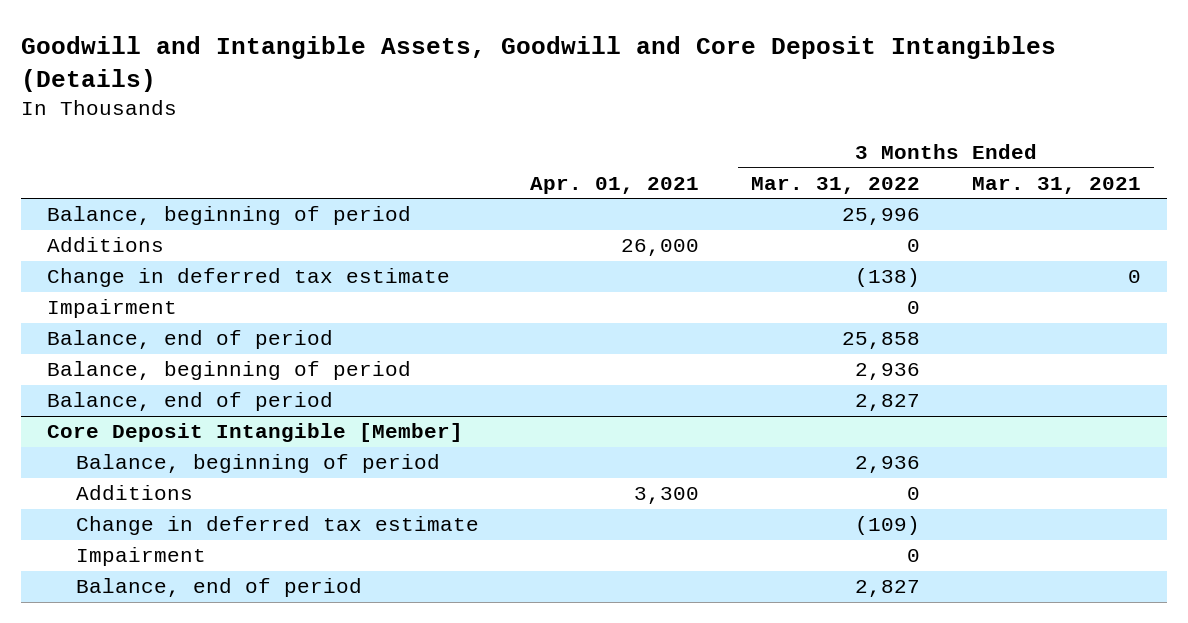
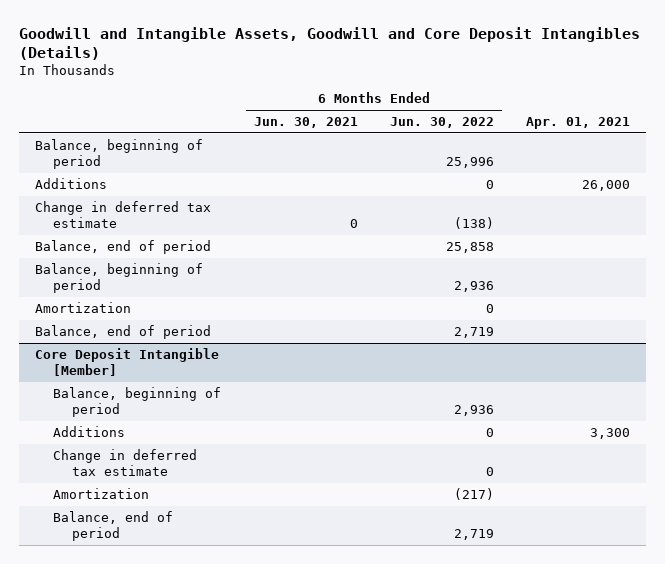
- | Apr. 01, 2021 | 3 Months Ended Mar. 31, 2022 | 3 Months Ended Mar. 31, 2021
+ | 6 Months Ended Jun. 30, 2021 | 6 Months Ended Jun. 30, 2022 | Apr. 01, 2021
- Impairment | | 0 |
+ Amortization | | 0 |
@ Core Deposit Intangible [Member]
- Impairment | | 0 |
+ Amortization | | (217) |

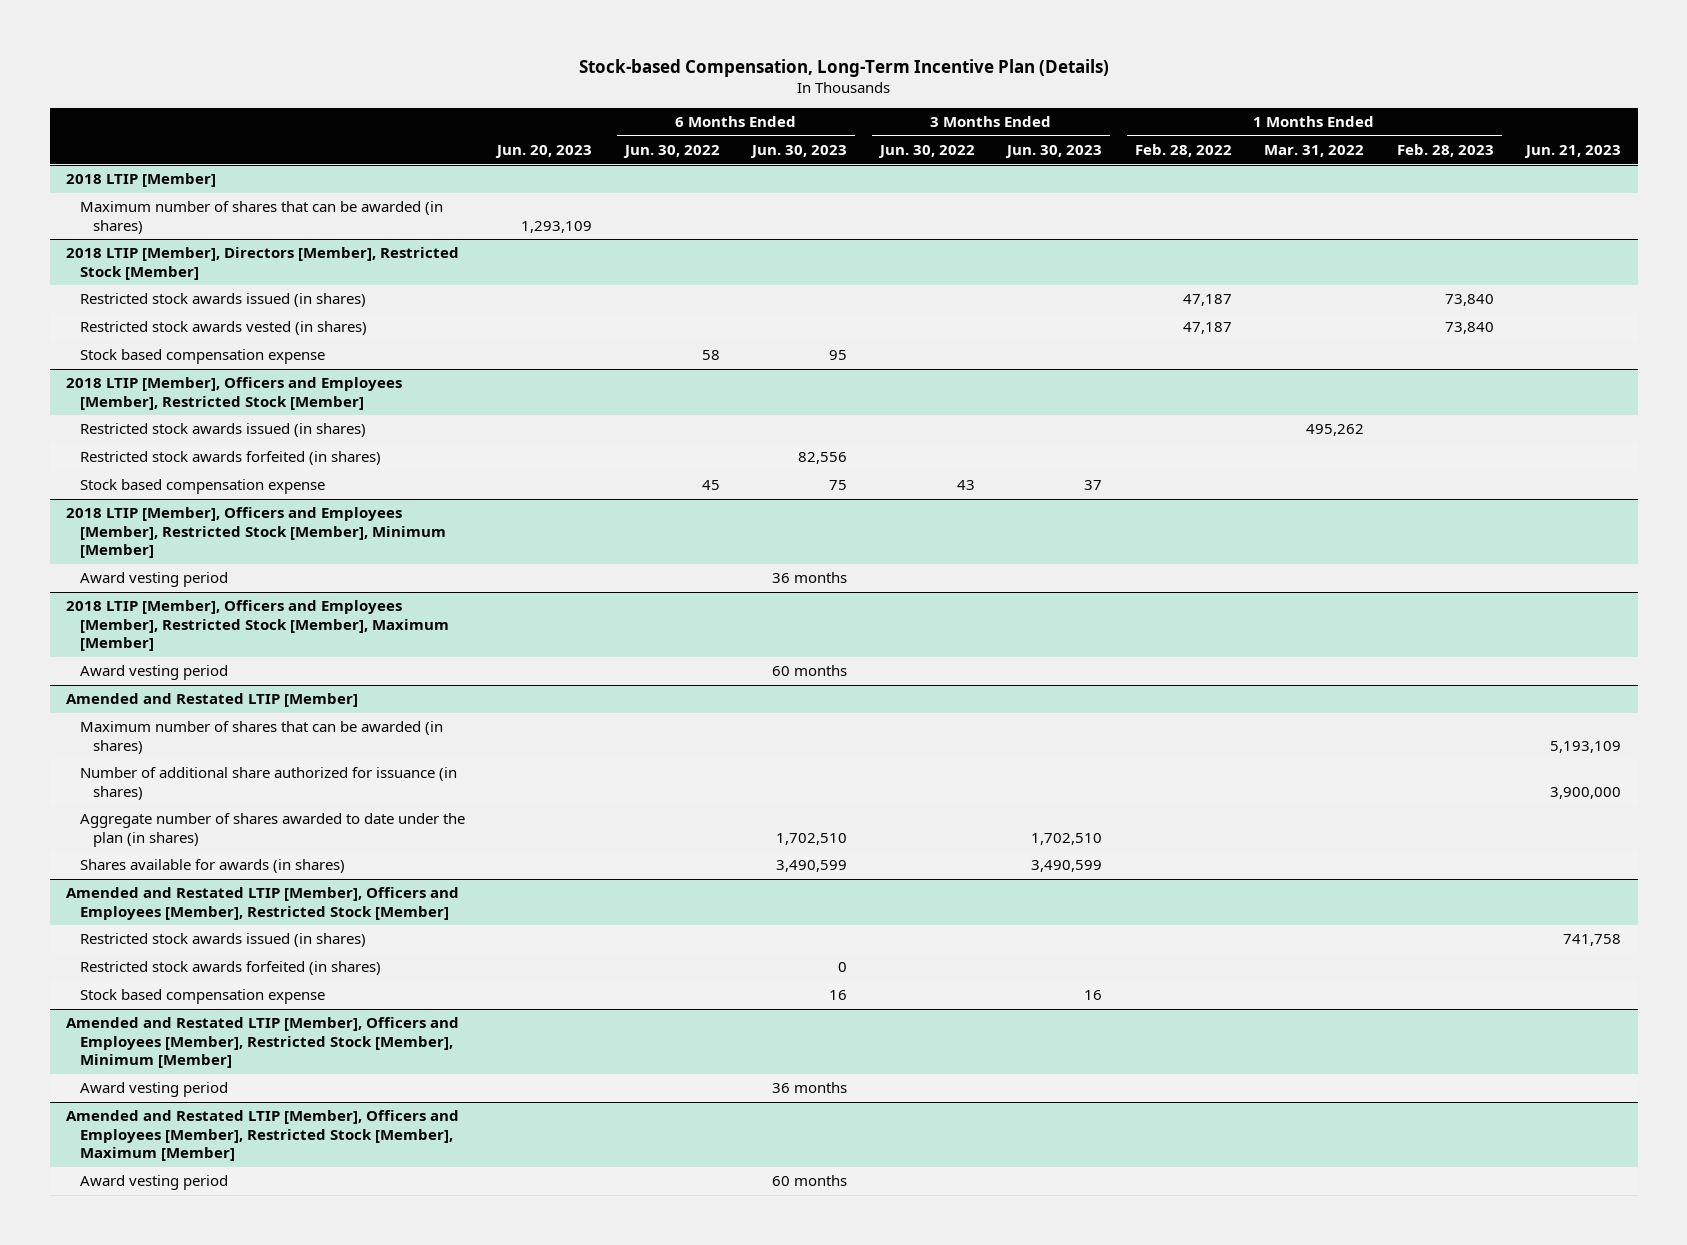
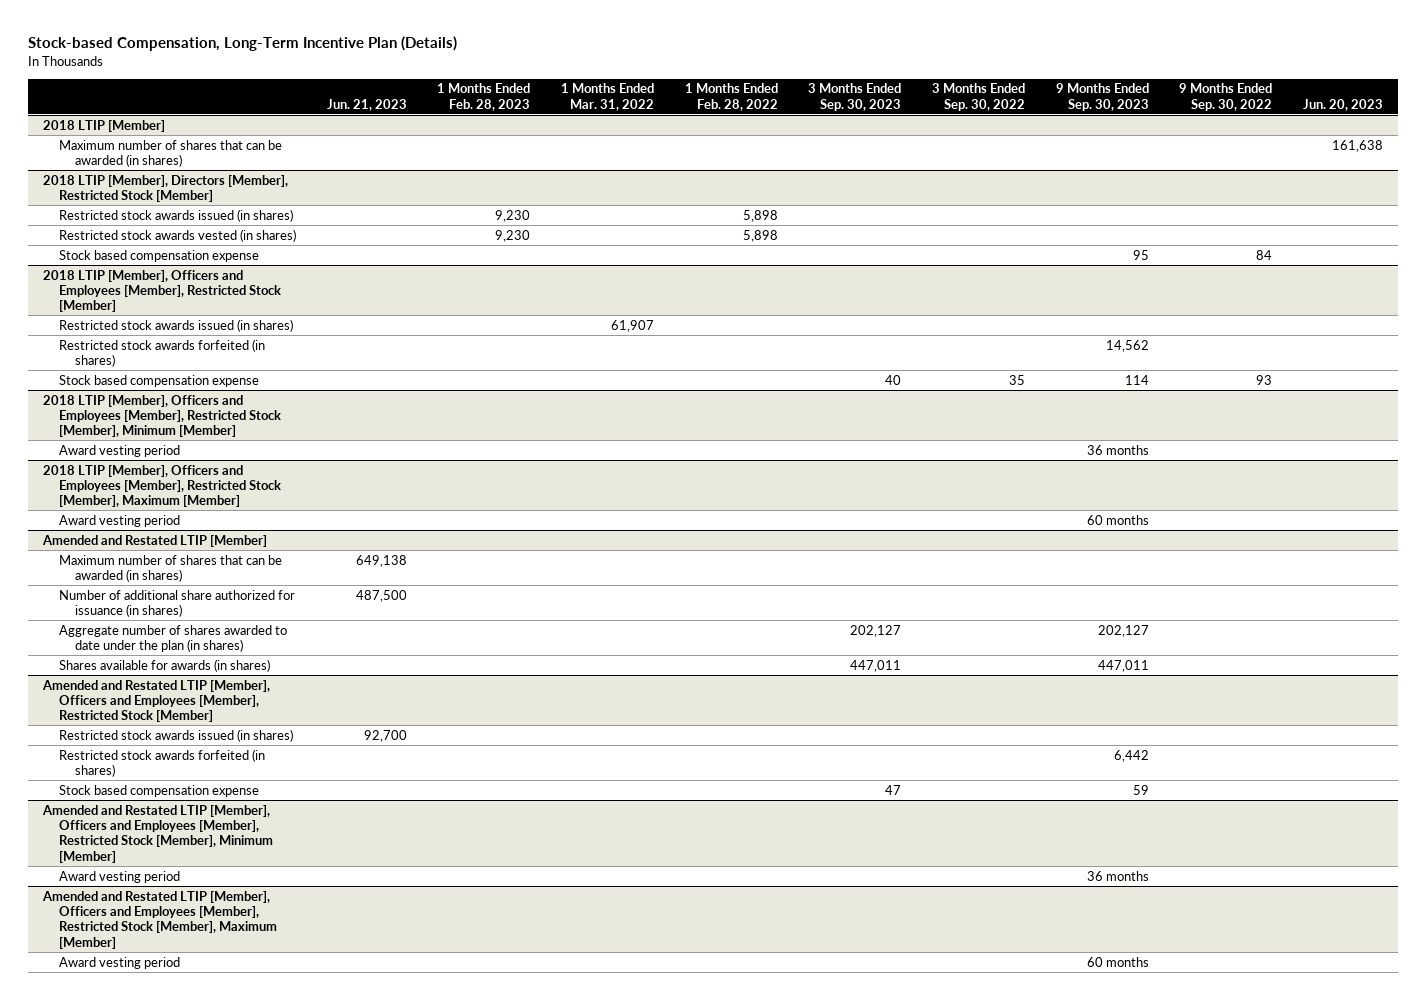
- | Jun. 20, 2023 | 6 Months Ended Jun. 30, 2022 | 6 Months Ended Jun. 30, 2023 | 3 Months Ended Jun. 30, 2022 | 3 Months Ended Jun. 30, 2023 | 1 Months Ended Feb. 28, 2022 | 1 Months Ended Mar. 31, 2022 | 1 Months Ended Feb. 28, 2023 | Jun. 21, 2023
+ | Jun. 21, 2023 | 1 Months Ended Feb. 28, 2023 | 1 Months Ended Mar. 31, 2022 | 1 Months Ended Feb. 28, 2022 | 3 Months Ended Sep. 30, 2023 | 3 Months Ended Sep. 30, 2022 | 9 Months Ended Sep. 30, 2023 | 9 Months Ended Sep. 30, 2022 | Jun. 20, 2023
@ 2018 LTIP [Member]
- Maximum number of shares that can be awarded (in shares) | 1,293,109 | | | | | | | |
+ Maximum number of shares that can be awarded (in shares) | | | | | | | | | 161,638
@ 2018 LTIP [Member], Directors [Member], Restricted Stock [Member]
- Restricted stock awards issued (in shares) | | | | | | 47,187 | | 73,840 |
- Restricted stock awards vested (in shares) | | | | | | 47,187 | | 73,840 |
+ Restricted stock awards issued (in shares) | | 9,230 | | 5,898 | | | | |
+ Restricted stock awards vested (in shares) | | 9,230 | | 5,898 | | | | |
@ 2018 LTIP [Member], Officers and Employees [Member], Restricted Stock [Member]
- Restricted stock awards issued (in shares) | | | | | | | 495,262 | |
+ Restricted stock awards issued (in shares) | | | 61,907 | | | | | |
@ Amended and Restated LTIP [Member]
- Maximum number of shares that can be awarded (in shares) | | | | | | | | | 5,193,109
- Number of additional share authorized for issuance (in shares) | | | | | | | | | 3,900,000
+ Maximum number of shares that can be awarded (in shares) | 649,138 | | | | | | | |
+ Number of additional share authorized for issuance (in shares) | 487,500 | | | | | | | |
@ Amended and Restated LTIP [Member], Officers and Employees [Member], Restricted Stock [Member]
- Restricted stock awards issued (in shares) | | | | | | | | | 741,758
+ Restricted stock awards issued (in shares) | 92,700 | | | | | | | |

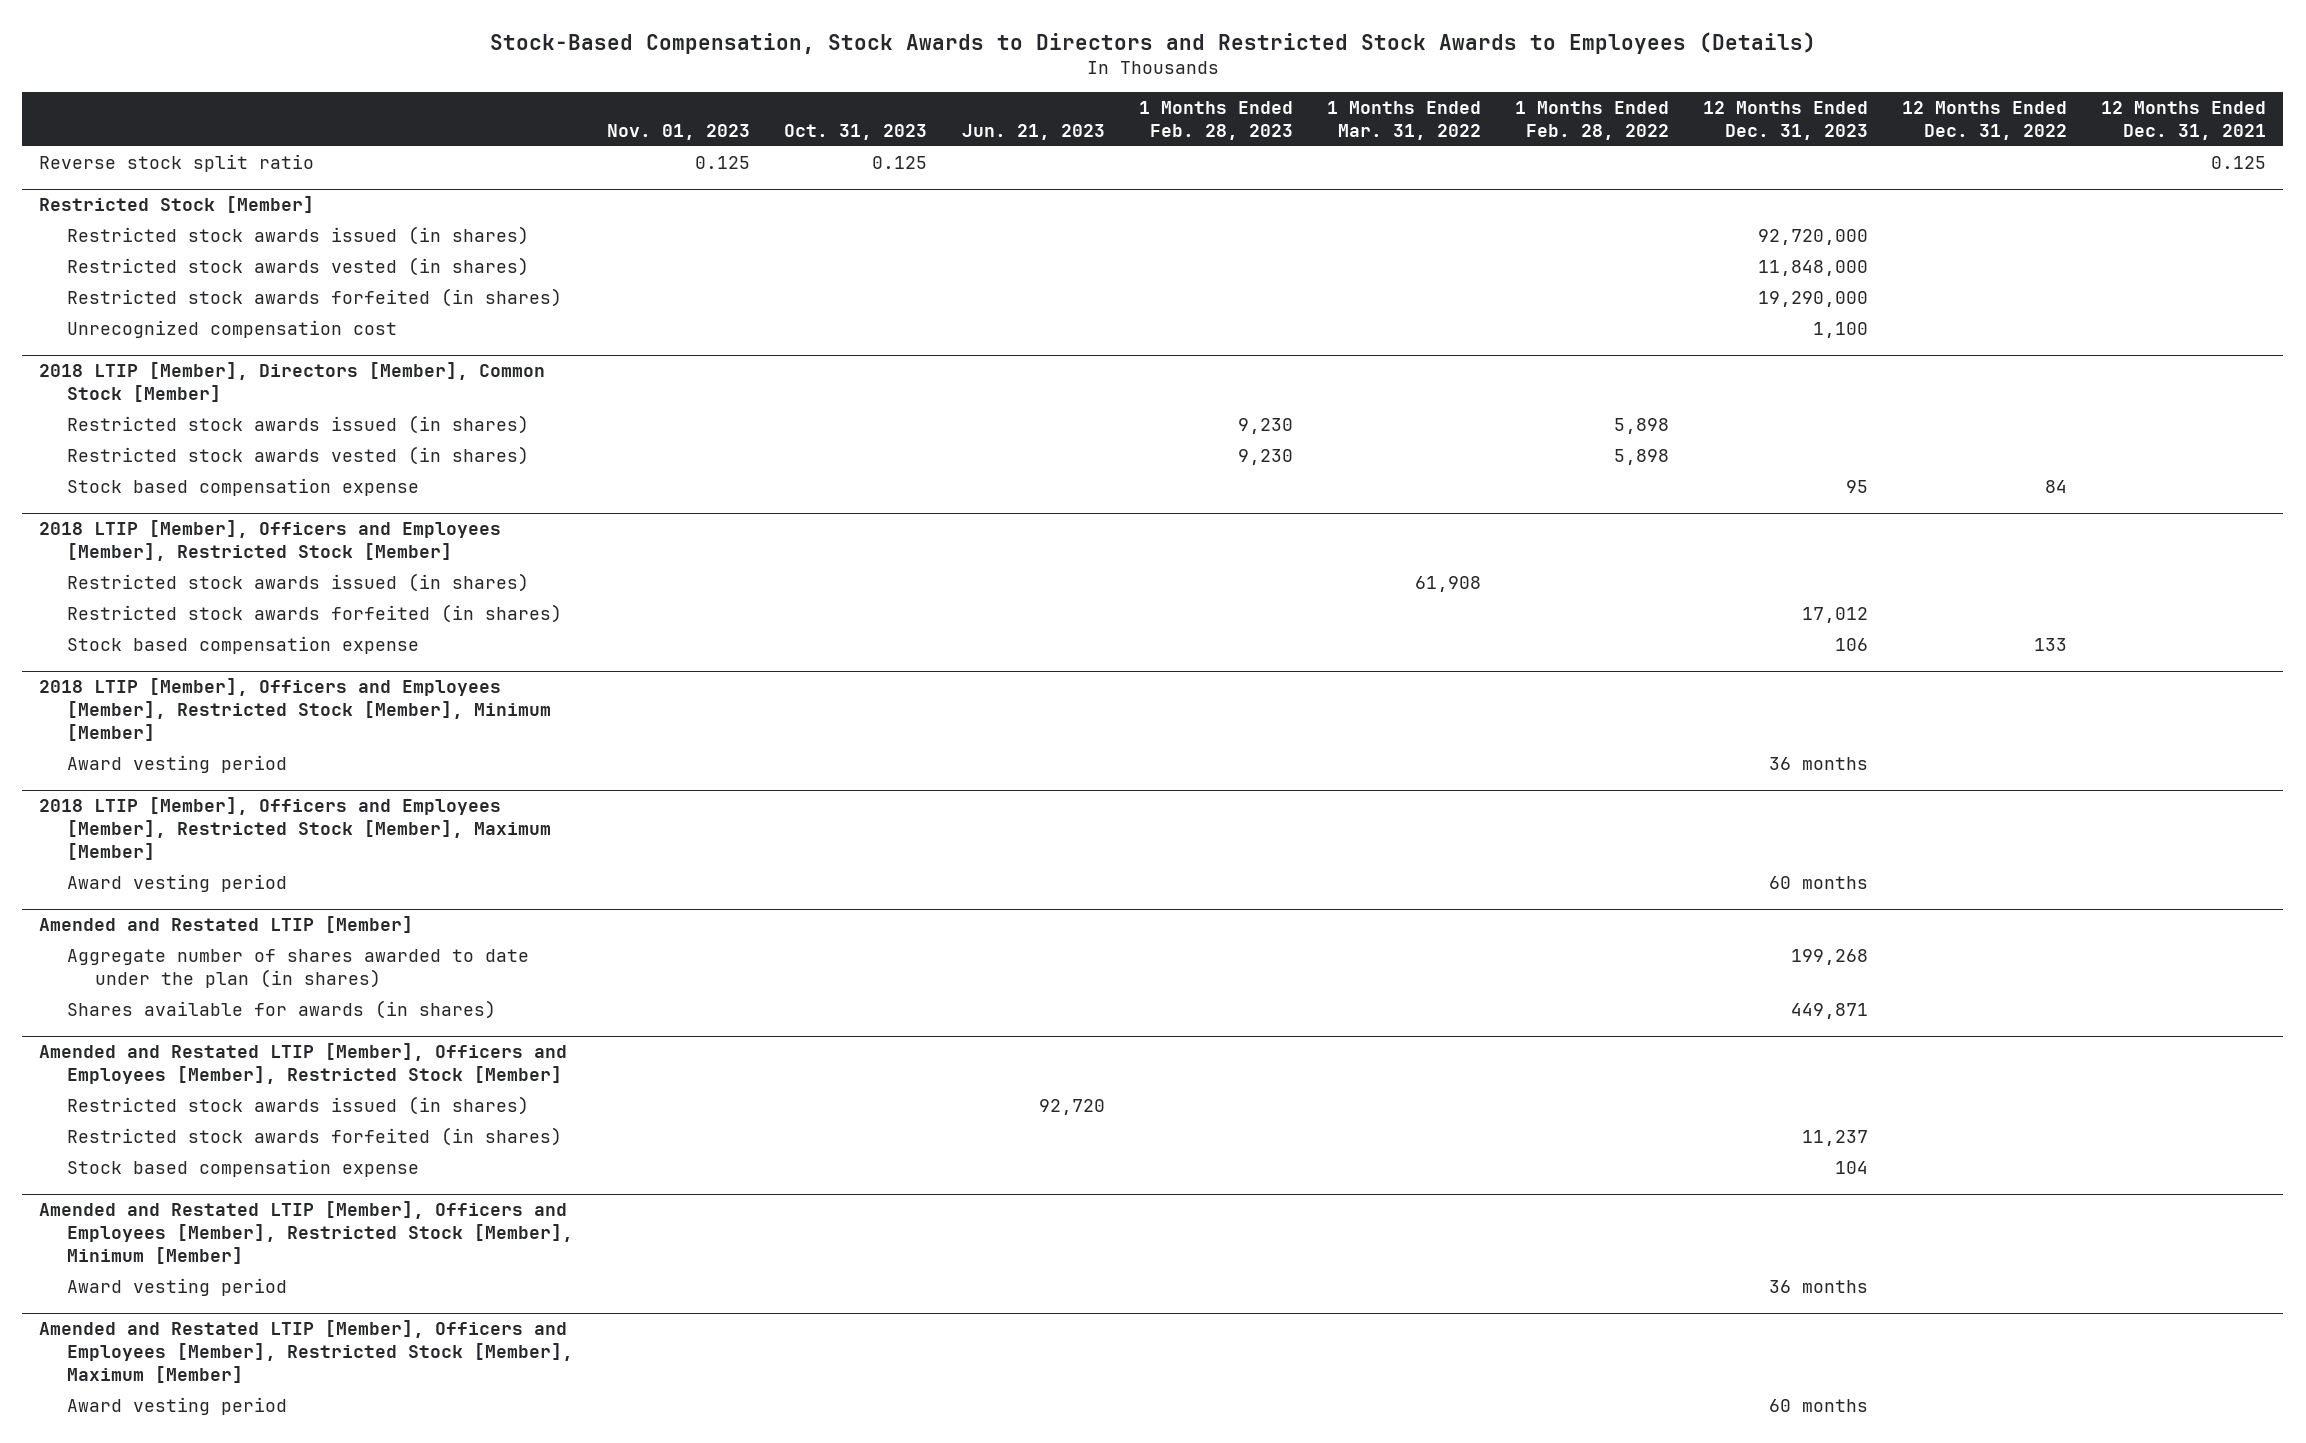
- Stock-based Compensation, Long-Term Incentive Plan (Details)
+ Stock-Based Compensation, Stock Awards to Directors and Restricted Stock Awards to Employees (Details)
- | Jun. 21, 2023 | 1 Months Ended Feb. 28, 2023 | 1 Months Ended Mar. 31, 2022 | 1 Months Ended Feb. 28, 2022 | 3 Months Ended Sep. 30, 2023 | 3 Months Ended Sep. 30, 2022 | 9 Months Ended Sep. 30, 2023 | 9 Months Ended Sep. 30, 2022 | Jun. 20, 2023
+ | Nov. 01, 2023 | Oct. 31, 2023 | Jun. 21, 2023 | 1 Months Ended Feb. 28, 2023 | 1 Months Ended Mar. 31, 2022 | 1 Months Ended Feb. 28, 2022 | 12 Months Ended Dec. 31, 2023 | 12 Months Ended Dec. 31, 2022 | 12 Months Ended Dec. 31, 2021
- 2018 LTIP [Member]
- Maximum number of shares that can be awarded (in shares) | | | | | | | | | 161,638
- 2018 LTIP [Member], Directors [Member], Restricted Stock [Member]
+ Reverse stock split ratio | 0.125 | 0.125 | | | | | | | 0.125
+ Restricted Stock [Member]
+ Restricted stock awards issued (in shares) | | | | | | | 92,720,000 | |
+ Restricted stock awards vested (in shares) | | | | | | | 11,848,000 | |
+ Restricted stock awards forfeited (in shares) | | | | | | | 19,290,000 | |
+ Unrecognized compensation cost | | | | | | | 1,100 | |
+ 2018 LTIP [Member], Directors [Member], Common Stock [Member]
@ 2018 LTIP [Member], Officers and Employees [Member], Restricted Stock [Member]
- Restricted stock awards issued (in shares) | | | 61,907 | | | | | |
+ Restricted stock awards issued (in shares) | | | | | 61,908 | | | |
@ Amended and Restated LTIP [Member]
- Maximum number of shares that can be awarded (in shares) | 649,138 | | | | | | | |
- Number of additional share authorized for issuance (in shares) | 487,500 | | | | | | | |
@ Amended and Restated LTIP [Member], Officers and Employees [Member], Restricted Stock [Member]
- Restricted stock awards issued (in shares) | 92,700 | | | | | | | |
+ Restricted stock awards issued (in shares) | | | 92,720 | | | | | |

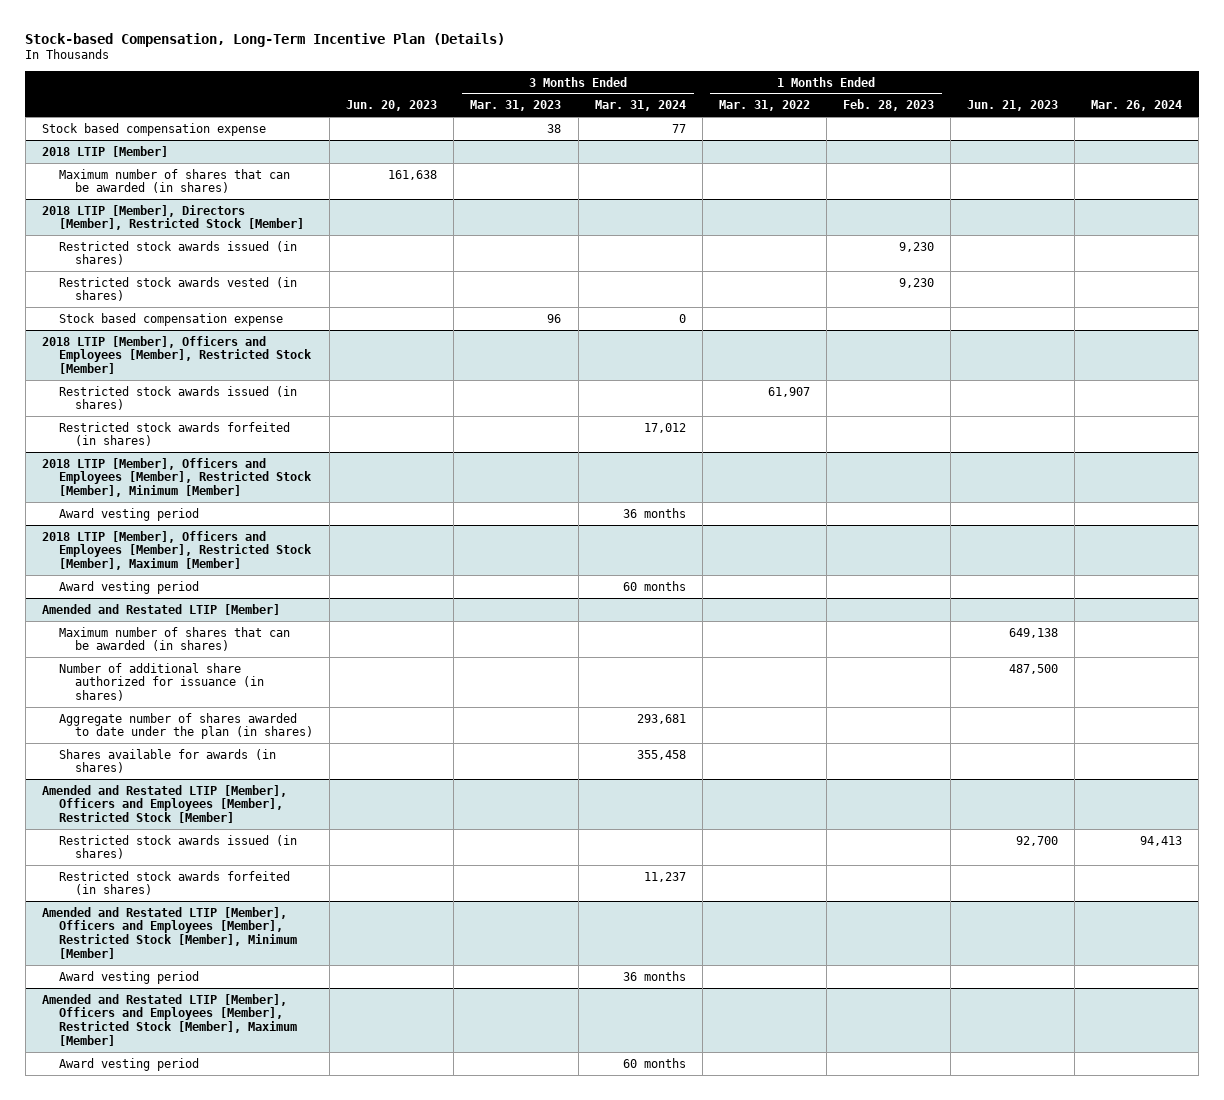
- Stock-Based Compensation, Stock Awards to Directors and Restricted Stock Awards to Employees (Details)
+ Stock-based Compensation, Long-Term Incentive Plan (Details)
- | Nov. 01, 2023 | Oct. 31, 2023 | Jun. 21, 2023 | 1 Months Ended Feb. 28, 2023 | 1 Months Ended Mar. 31, 2022 | 1 Months Ended Feb. 28, 2022 | 12 Months Ended Dec. 31, 2023 | 12 Months Ended Dec. 31, 2022 | 12 Months Ended Dec. 31, 2021
+ | Jun. 20, 2023 | 3 Months Ended Mar. 31, 2023 | 3 Months Ended Mar. 31, 2024 | 1 Months Ended Mar. 31, 2022 | 1 Months Ended Feb. 28, 2023 | Jun. 21, 2023 | Mar. 26, 2024
- Reverse stock split ratio | 0.125 | 0.125 | | | | | | | 0.125
- Restricted Stock [Member]
- Restricted stock awards issued (in shares) | | | | | | | 92,720,000 | |
- Restricted stock awards vested (in shares) | | | | | | | 11,848,000 | |
- Restricted stock awards forfeited (in shares) | | | | | | | 19,290,000 | |
- Unrecognized compensation cost | | | | | | | 1,100 | |
- 2018 LTIP [Member], Directors [Member], Common Stock [Member]
+ Stock based compensation expense | | 38 | 77 | | | |
+ 2018 LTIP [Member]
+ Maximum number of shares that can be awarded (in shares) | 161,638 | | | | | |
+ 2018 LTIP [Member], Directors [Member], Restricted Stock [Member]
@ 2018 LTIP [Member], Officers and Employees [Member], Restricted Stock [Member]
- Restricted stock awards issued (in shares) | | | | | 61,908 | | | |
+ Restricted stock awards issued (in shares) | | | | 61,907 | | |
- Stock based compensation expense | | | | | | | 106 | 133 |
@ Amended and Restated LTIP [Member]
+ Maximum number of shares that can be awarded (in shares) | | | | | | 649,138 |
+ Number of additional share authorized for issuance (in shares) | | | | | | 487,500 |
@ Amended and Restated LTIP [Member], Officers and Employees [Member], Restricted Stock [Member]
- Restricted stock awards issued (in shares) | | | 92,720 | | | | | |
+ Restricted stock awards issued (in shares) | | | | | | 92,700 | 94,413
- Stock based compensation expense | | | | | | | 104 | |

